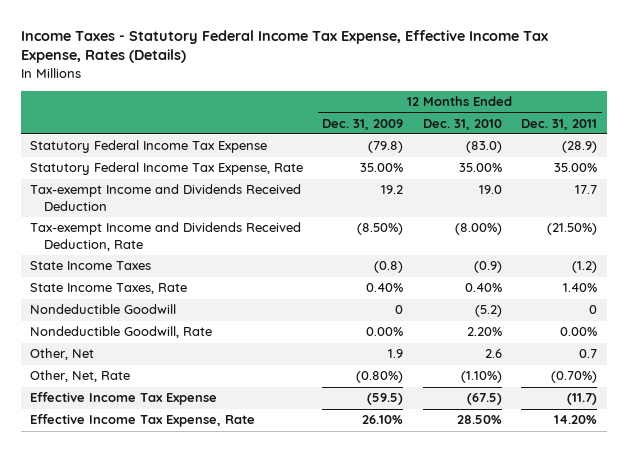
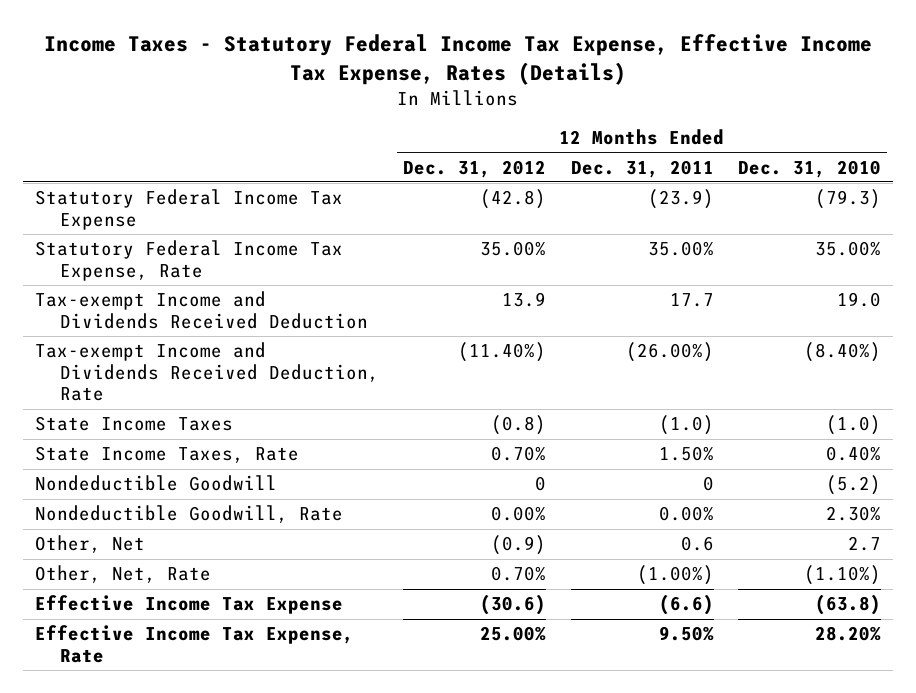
- | 12 Months Ended Dec. 31, 2009 | 12 Months Ended Dec. 31, 2010 | 12 Months Ended Dec. 31, 2011
+ | 12 Months Ended Dec. 31, 2012 | 12 Months Ended Dec. 31, 2011 | 12 Months Ended Dec. 31, 2010
- Statutory Federal Income Tax Expense | (79.8) | (83.0) | (28.9)
+ Statutory Federal Income Tax Expense | (42.8) | (23.9) | (79.3)
- Tax-exempt Income and Dividends Received Deduction, Rate | (8.50%) | (8.00%) | (21.50%)
- State Income Taxes | (0.8) | (0.9) | (1.2)
- State Income Taxes, Rate | 0.40% | 0.40% | 1.40%
+ Tax-exempt Income and Dividends Received Deduction, Rate | (11.40%) | (26.00%) | (8.40%)
+ State Income Taxes | (0.8) | (1.0) | (1.0)
+ State Income Taxes, Rate | 0.70% | 1.50% | 0.40%
- Nondeductible Goodwill, Rate | 0.00% | 2.20% | 0.00%
- Other, Net | 1.9 | 2.6 | 0.7
- Other, Net, Rate | (0.80%) | (1.10%) | (0.70%)
- Effective Income Tax Expense | (59.5) | (67.5) | (11.7)
- Effective Income Tax Expense, Rate | 26.10% | 28.50% | 14.20%
+ Nondeductible Goodwill, Rate | 0.00% | 0.00% | 2.30%
+ Other, Net | (0.9) | 0.6 | 2.7
+ Other, Net, Rate | 0.70% | (1.00%) | (1.10%)
+ Effective Income Tax Expense | (30.6) | (6.6) | (63.8)
+ Effective Income Tax Expense, Rate | 25.00% | 9.50% | 28.20%

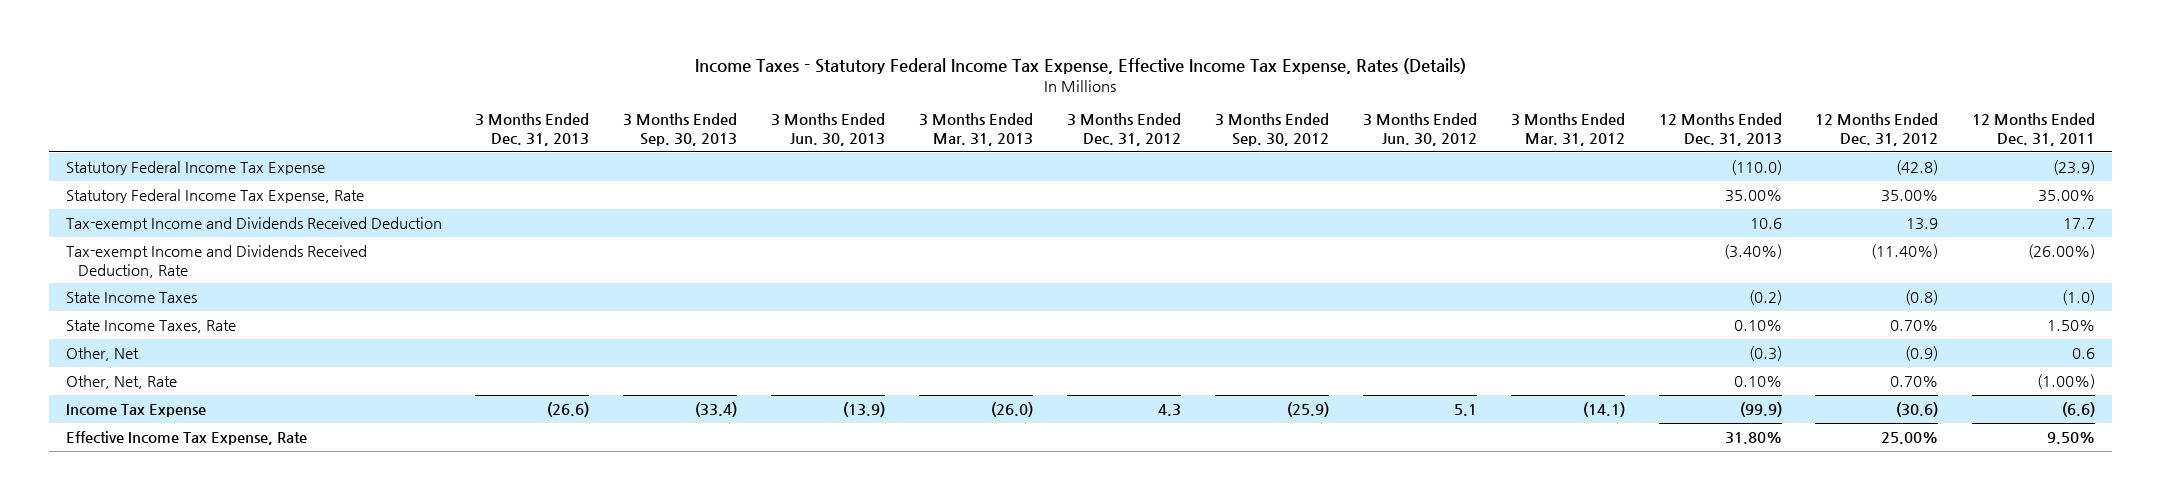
- | 12 Months Ended Dec. 31, 2012 | 12 Months Ended Dec. 31, 2011 | 12 Months Ended Dec. 31, 2010
+ | 3 Months Ended Dec. 31, 2013 | 3 Months Ended Sep. 30, 2013 | 3 Months Ended Jun. 30, 2013 | 3 Months Ended Mar. 31, 2013 | 3 Months Ended Dec. 31, 2012 | 3 Months Ended Sep. 30, 2012 | 3 Months Ended Jun. 30, 2012 | 3 Months Ended Mar. 31, 2012 | 12 Months Ended Dec. 31, 2013 | 12 Months Ended Dec. 31, 2012 | 12 Months Ended Dec. 31, 2011
- Nondeductible Goodwill | 0 | 0 | (5.2)
- Nondeductible Goodwill, Rate | 0.00% | 0.00% | 2.30%
- Effective Income Tax Expense | (30.6) | (6.6) | (63.8)
+ Income Tax Expense | (26.6) | (33.4) | (13.9) | (26.0) | 4.3 | (25.9) | 5.1 | (14.1) | (99.9) | (30.6) | (6.6)

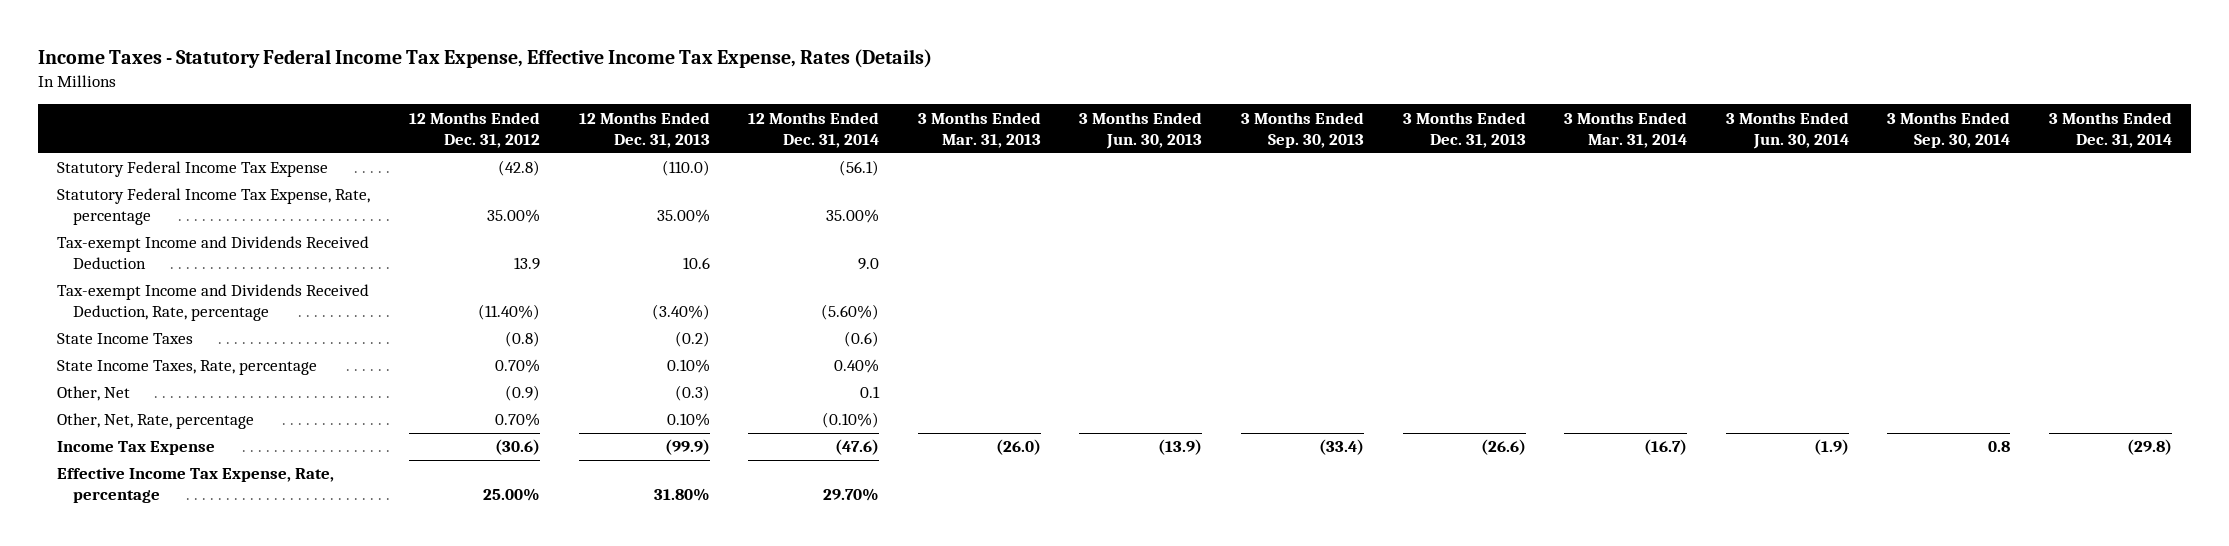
- | 3 Months Ended Dec. 31, 2013 | 3 Months Ended Sep. 30, 2013 | 3 Months Ended Jun. 30, 2013 | 3 Months Ended Mar. 31, 2013 | 3 Months Ended Dec. 31, 2012 | 3 Months Ended Sep. 30, 2012 | 3 Months Ended Jun. 30, 2012 | 3 Months Ended Mar. 31, 2012 | 12 Months Ended Dec. 31, 2013 | 12 Months Ended Dec. 31, 2012 | 12 Months Ended Dec. 31, 2011
+ | 12 Months Ended Dec. 31, 2012 | 12 Months Ended Dec. 31, 2013 | 12 Months Ended Dec. 31, 2014 | 3 Months Ended Mar. 31, 2013 | 3 Months Ended Jun. 30, 2013 | 3 Months Ended Sep. 30, 2013 | 3 Months Ended Dec. 31, 2013 | 3 Months Ended Mar. 31, 2014 | 3 Months Ended Jun. 30, 2014 | 3 Months Ended Sep. 30, 2014 | 3 Months Ended Dec. 31, 2014
- Statutory Federal Income Tax Expense, Rate | | | | | | | | | 35.00% | 35.00% | 35.00%
+ Statutory Federal Income Tax Expense, Rate, percentage | 35.00% | 35.00% | 35.00% | | | | | | | |
- Tax-exempt Income and Dividends Received Deduction, Rate | | | | | | | | | (3.40%) | (11.40%) | (26.00%)
+ Tax-exempt Income and Dividends Received Deduction, Rate, percentage | (11.40%) | (3.40%) | (5.60%) | | | | | | | |
- State Income Taxes, Rate | | | | | | | | | 0.10% | 0.70% | 1.50%
+ State Income Taxes, Rate, percentage | 0.70% | 0.10% | 0.40% | | | | | | | |
- Other, Net, Rate | | | | | | | | | 0.10% | 0.70% | (1.00%)
+ Other, Net, Rate, percentage | 0.70% | 0.10% | (0.10%) | | | | | | | |
- Effective Income Tax Expense, Rate | | | | | | | | | 31.80% | 25.00% | 9.50%
+ Effective Income Tax Expense, Rate, percentage | 25.00% | 31.80% | 29.70% | | | | | | | |

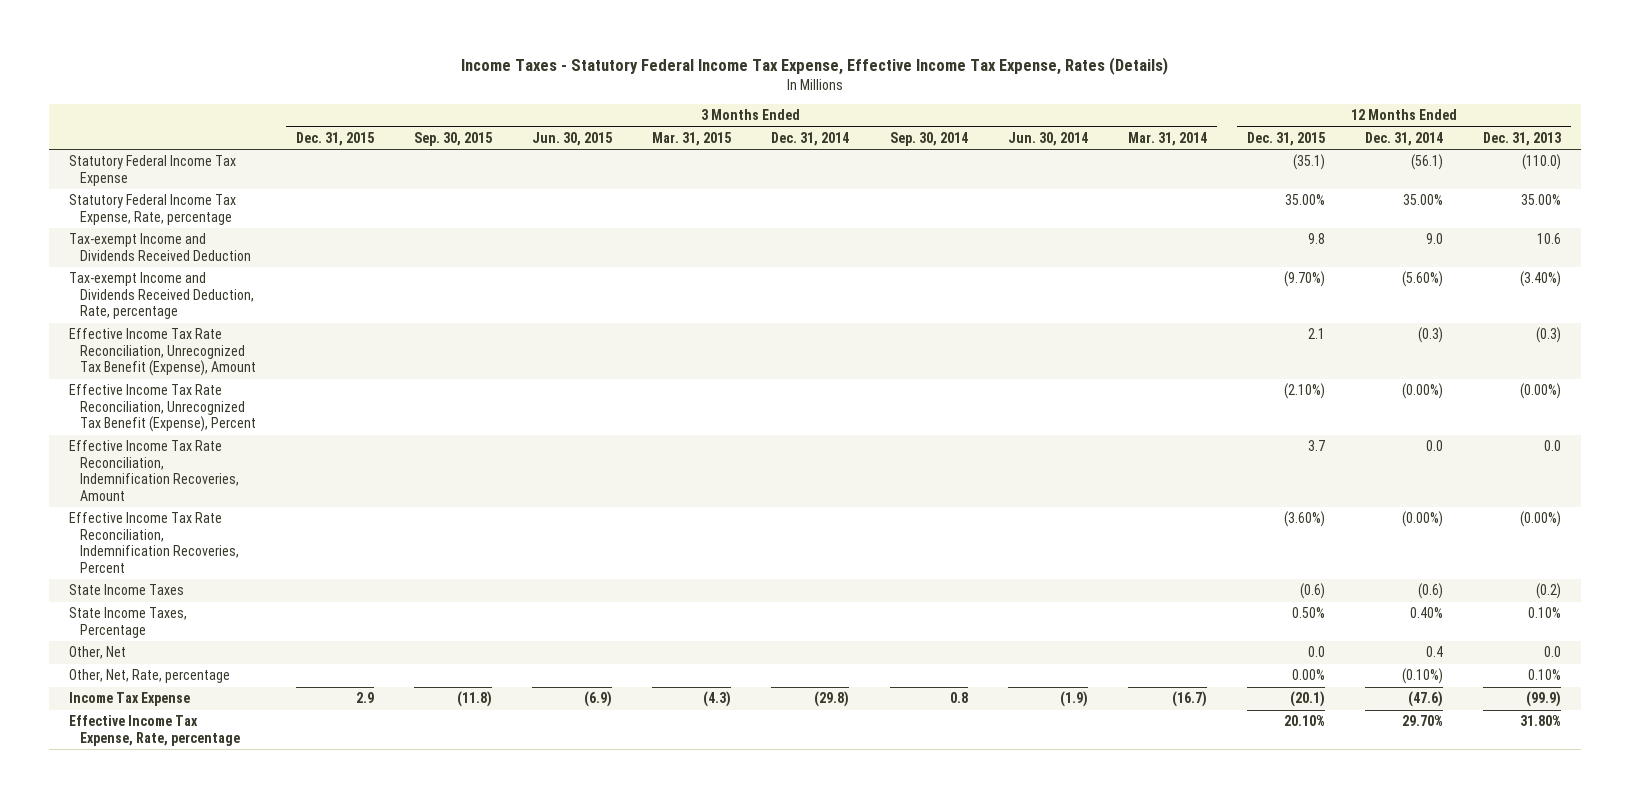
- | 12 Months Ended Dec. 31, 2012 | 12 Months Ended Dec. 31, 2013 | 12 Months Ended Dec. 31, 2014 | 3 Months Ended Mar. 31, 2013 | 3 Months Ended Jun. 30, 2013 | 3 Months Ended Sep. 30, 2013 | 3 Months Ended Dec. 31, 2013 | 3 Months Ended Mar. 31, 2014 | 3 Months Ended Jun. 30, 2014 | 3 Months Ended Sep. 30, 2014 | 3 Months Ended Dec. 31, 2014
+ | 3 Months Ended Dec. 31, 2015 | 3 Months Ended Sep. 30, 2015 | 3 Months Ended Jun. 30, 2015 | 3 Months Ended Mar. 31, 2015 | 3 Months Ended Dec. 31, 2014 | 3 Months Ended Sep. 30, 2014 | 3 Months Ended Jun. 30, 2014 | 3 Months Ended Mar. 31, 2014 | 12 Months Ended Dec. 31, 2015 | 12 Months Ended Dec. 31, 2014 | 12 Months Ended Dec. 31, 2013
+ Effective Income Tax Rate Reconciliation, Unrecognized Tax Benefit (Expense), Amount | | | | | | | | | 2.1 | (0.3) | (0.3)
+ Effective Income Tax Rate Reconciliation, Unrecognized Tax Benefit (Expense), Percent | | | | | | | | | (2.10%) | (0.00%) | (0.00%)
+ Effective Income Tax Rate Reconciliation, Indemnification Recoveries, Amount | | | | | | | | | 3.7 | 0.0 | 0.0
+ Effective Income Tax Rate Reconciliation, Indemnification Recoveries, Percent | | | | | | | | | (3.60%) | (0.00%) | (0.00%)
- State Income Taxes, Rate, percentage | 0.70% | 0.10% | 0.40% | | | | | | | |
- Other, Net | (0.9) | (0.3) | 0.1 | | | | | | | |
+ State Income Taxes, Percentage | | | | | | | | | 0.50% | 0.40% | 0.10%
+ Other, Net | | | | | | | | | 0.0 | 0.4 | 0.0

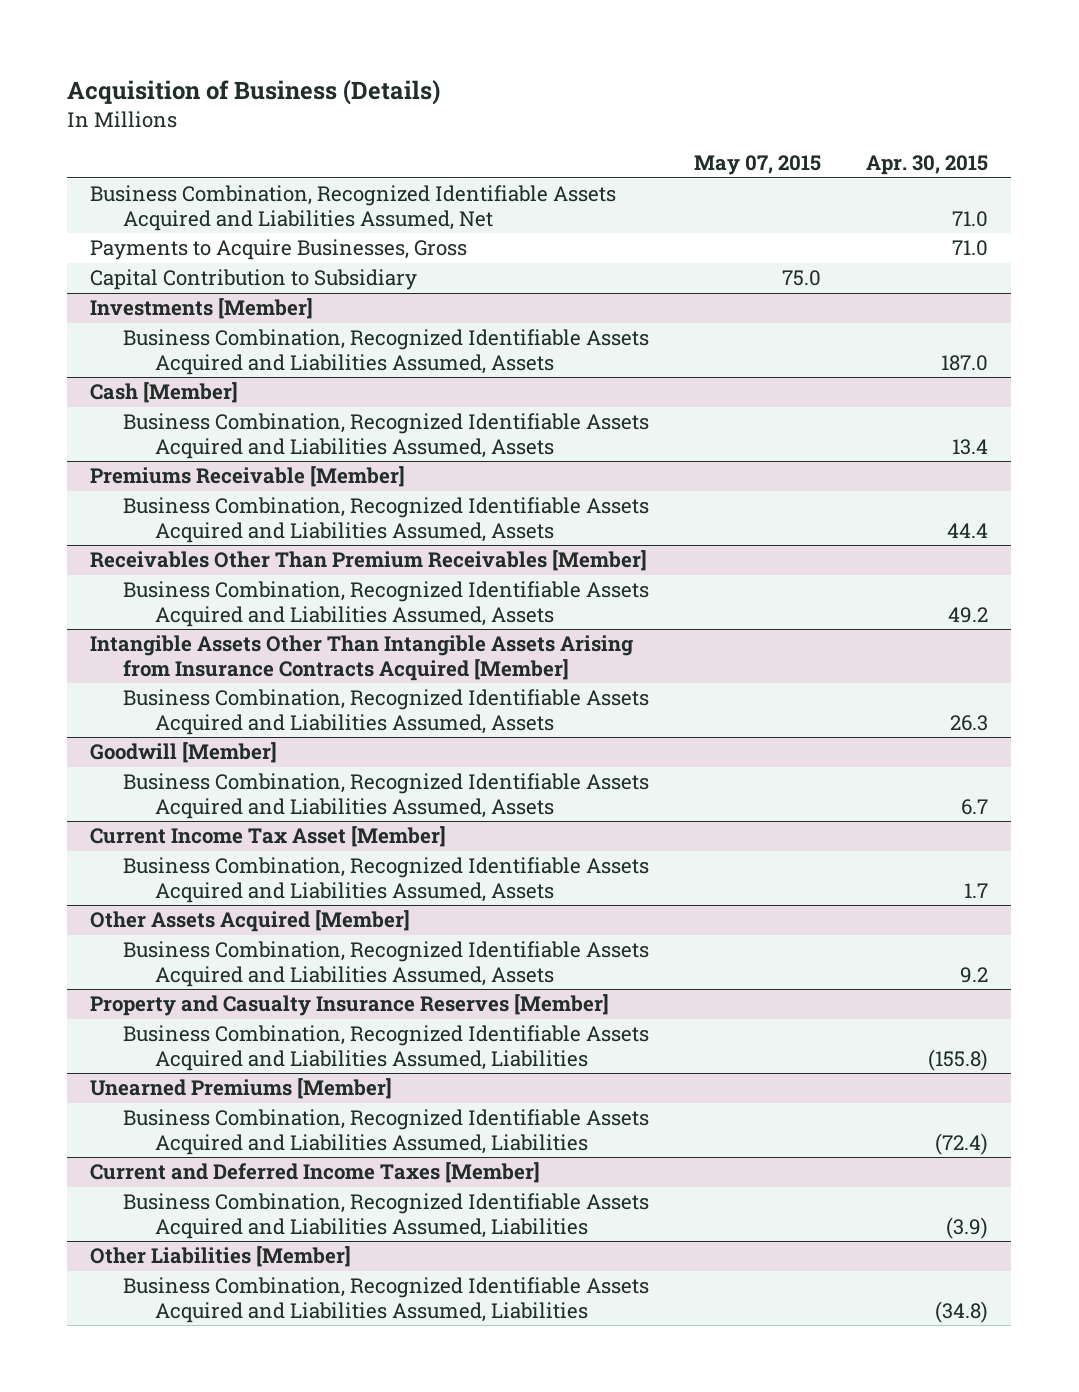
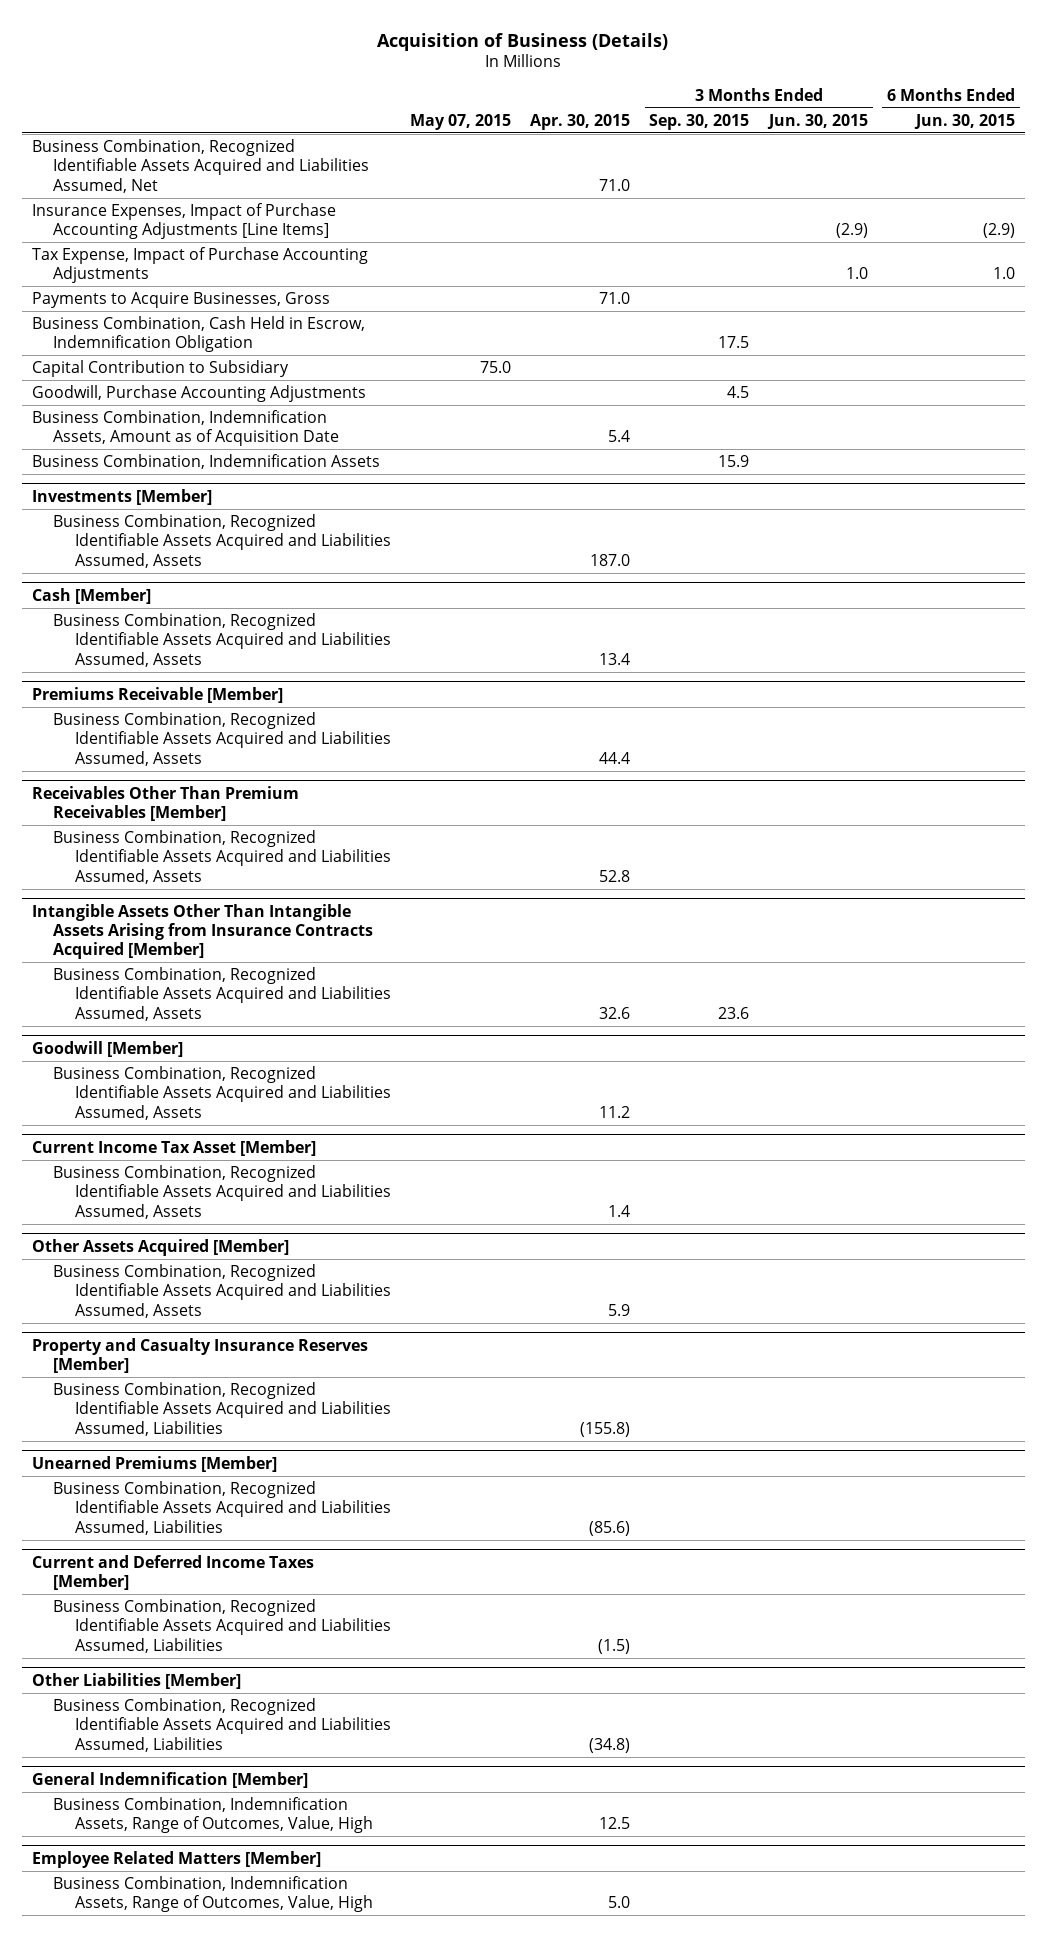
- | May 07, 2015 | Apr. 30, 2015
+ | May 07, 2015 | Apr. 30, 2015 | 3 Months Ended Sep. 30, 2015 | 3 Months Ended Jun. 30, 2015 | 6 Months Ended Jun. 30, 2015
+ Insurance Expenses, Impact of Purchase Accounting Adjustments [Line Items] | | | | (2.9) | (2.9)
+ Tax Expense, Impact of Purchase Accounting Adjustments | | | | 1.0 | 1.0
+ Business Combination, Cash Held in Escrow, Indemnification Obligation | | | 17.5 | |
+ Goodwill, Purchase Accounting Adjustments | | | 4.5 | |
+ Business Combination, Indemnification Assets, Amount as of Acquisition Date | | 5.4 | | |
+ Business Combination, Indemnification Assets | | | 15.9 | |
@ Receivables Other Than Premium Receivables [Member]
- Business Combination, Recognized Identifiable Assets Acquired and Liabilities Assumed, Assets | | 49.2
+ Business Combination, Recognized Identifiable Assets Acquired and Liabilities Assumed, Assets | | 52.8 | | |
@ Intangible Assets Other Than Intangible Assets Arising from Insurance Contracts Acquired [Member]
- Business Combination, Recognized Identifiable Assets Acquired and Liabilities Assumed, Assets | | 26.3
+ Business Combination, Recognized Identifiable Assets Acquired and Liabilities Assumed, Assets | | 32.6 | 23.6 | |
@ Goodwill [Member]
- Business Combination, Recognized Identifiable Assets Acquired and Liabilities Assumed, Assets | | 6.7
+ Business Combination, Recognized Identifiable Assets Acquired and Liabilities Assumed, Assets | | 11.2 | | |
@ Current Income Tax Asset [Member]
- Business Combination, Recognized Identifiable Assets Acquired and Liabilities Assumed, Assets | | 1.7
+ Business Combination, Recognized Identifiable Assets Acquired and Liabilities Assumed, Assets | | 1.4 | | |
@ Other Assets Acquired [Member]
- Business Combination, Recognized Identifiable Assets Acquired and Liabilities Assumed, Assets | | 9.2
+ Business Combination, Recognized Identifiable Assets Acquired and Liabilities Assumed, Assets | | 5.9 | | |
@ Unearned Premiums [Member]
- Business Combination, Recognized Identifiable Assets Acquired and Liabilities Assumed, Liabilities | | (72.4)
+ Business Combination, Recognized Identifiable Assets Acquired and Liabilities Assumed, Liabilities | | (85.6) | | |
@ Current and Deferred Income Taxes [Member]
- Business Combination, Recognized Identifiable Assets Acquired and Liabilities Assumed, Liabilities | | (3.9)
+ Business Combination, Recognized Identifiable Assets Acquired and Liabilities Assumed, Liabilities | | (1.5) | | |
+ General Indemnification [Member]
+ Business Combination, Indemnification Assets, Range of Outcomes, Value, High | | 12.5 | | |
+ Employee Related Matters [Member]
+ Business Combination, Indemnification Assets, Range of Outcomes, Value, High | | 5.0 | | |

